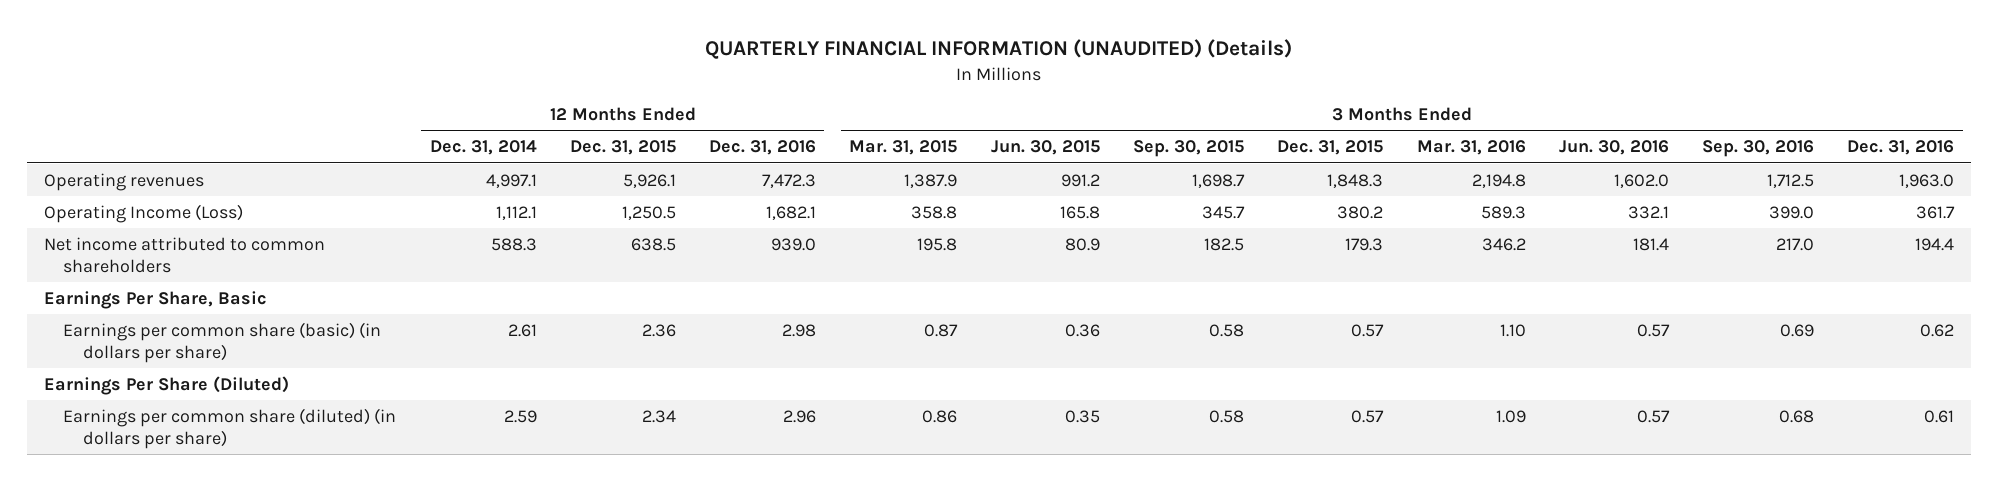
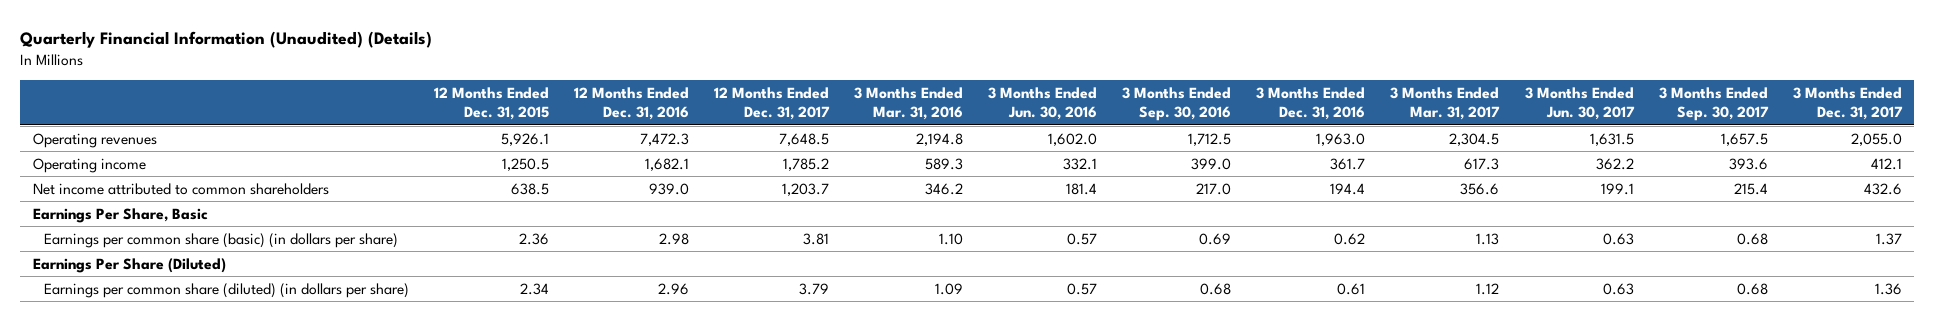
- QUARTERLY FINANCIAL INFORMATION (UNAUDITED) (Details)
+ Quarterly Financial Information (Unaudited) (Details)
- | 12 Months Ended Dec. 31, 2014 | 12 Months Ended Dec. 31, 2015 | 12 Months Ended Dec. 31, 2016 | 3 Months Ended Mar. 31, 2015 | 3 Months Ended Jun. 30, 2015 | 3 Months Ended Sep. 30, 2015 | 3 Months Ended Dec. 31, 2015 | 3 Months Ended Mar. 31, 2016 | 3 Months Ended Jun. 30, 2016 | 3 Months Ended Sep. 30, 2016 | 3 Months Ended Dec. 31, 2016
+ | 12 Months Ended Dec. 31, 2015 | 12 Months Ended Dec. 31, 2016 | 12 Months Ended Dec. 31, 2017 | 3 Months Ended Mar. 31, 2016 | 3 Months Ended Jun. 30, 2016 | 3 Months Ended Sep. 30, 2016 | 3 Months Ended Dec. 31, 2016 | 3 Months Ended Mar. 31, 2017 | 3 Months Ended Jun. 30, 2017 | 3 Months Ended Sep. 30, 2017 | 3 Months Ended Dec. 31, 2017
- Operating Income (Loss) | 1,112.1 | 1,250.5 | 1,682.1 | 358.8 | 165.8 | 345.7 | 380.2 | 589.3 | 332.1 | 399.0 | 361.7
+ Operating income | 1,250.5 | 1,682.1 | 1,785.2 | 589.3 | 332.1 | 399.0 | 361.7 | 617.3 | 362.2 | 393.6 | 412.1

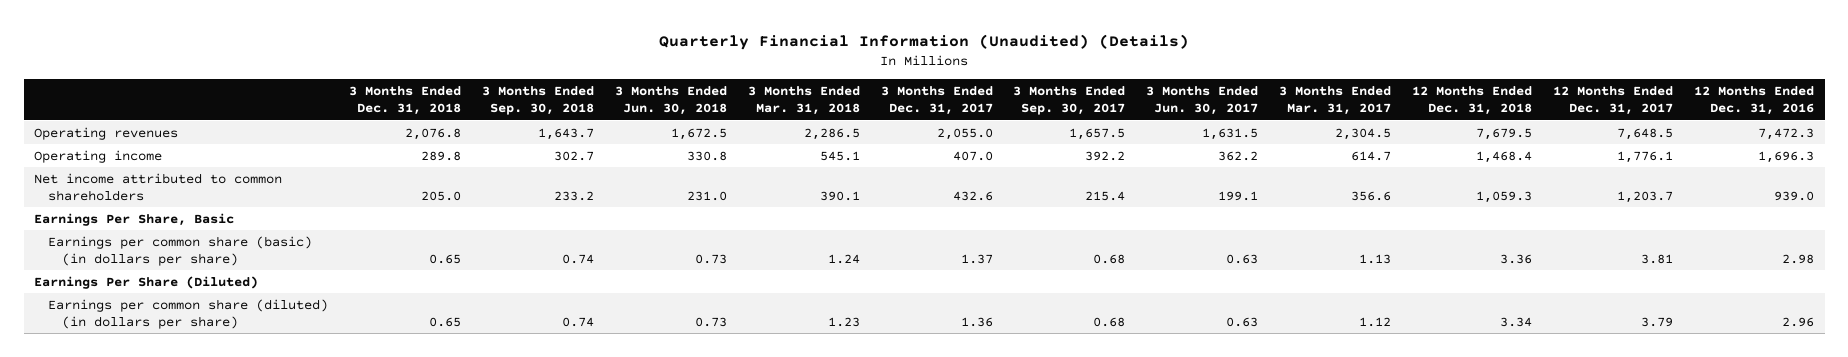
- | 12 Months Ended Dec. 31, 2015 | 12 Months Ended Dec. 31, 2016 | 12 Months Ended Dec. 31, 2017 | 3 Months Ended Mar. 31, 2016 | 3 Months Ended Jun. 30, 2016 | 3 Months Ended Sep. 30, 2016 | 3 Months Ended Dec. 31, 2016 | 3 Months Ended Mar. 31, 2017 | 3 Months Ended Jun. 30, 2017 | 3 Months Ended Sep. 30, 2017 | 3 Months Ended Dec. 31, 2017
+ | 3 Months Ended Dec. 31, 2018 | 3 Months Ended Sep. 30, 2018 | 3 Months Ended Jun. 30, 2018 | 3 Months Ended Mar. 31, 2018 | 3 Months Ended Dec. 31, 2017 | 3 Months Ended Sep. 30, 2017 | 3 Months Ended Jun. 30, 2017 | 3 Months Ended Mar. 31, 2017 | 12 Months Ended Dec. 31, 2018 | 12 Months Ended Dec. 31, 2017 | 12 Months Ended Dec. 31, 2016
- Operating income | 1,250.5 | 1,682.1 | 1,785.2 | 589.3 | 332.1 | 399.0 | 361.7 | 617.3 | 362.2 | 393.6 | 412.1
+ Operating income | 289.8 | 302.7 | 330.8 | 545.1 | 407.0 | 392.2 | 362.2 | 614.7 | 1,468.4 | 1,776.1 | 1,696.3

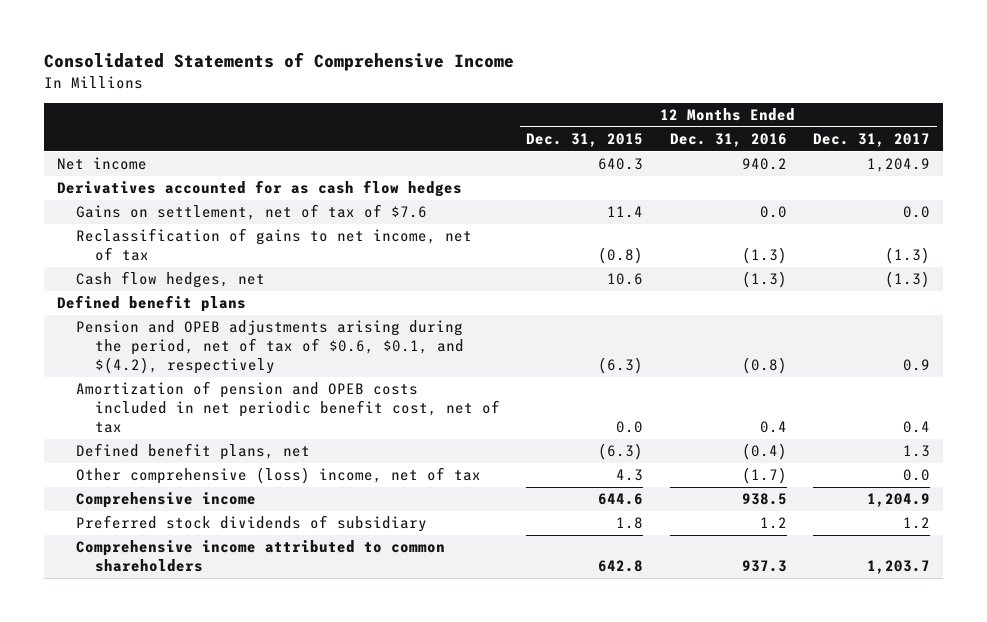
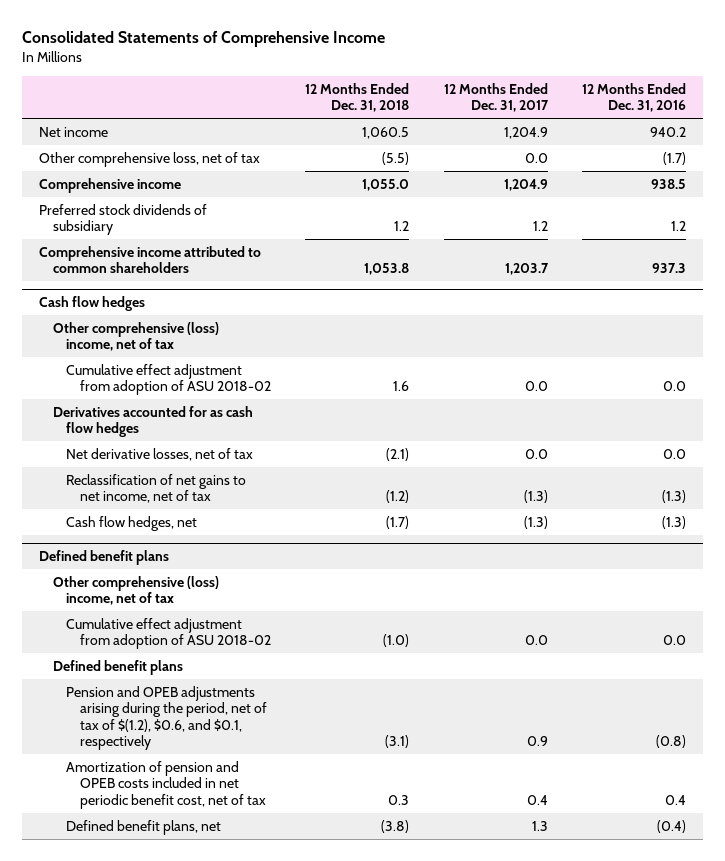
- | 12 Months Ended Dec. 31, 2015 | 12 Months Ended Dec. 31, 2016 | 12 Months Ended Dec. 31, 2017
+ | 12 Months Ended Dec. 31, 2018 | 12 Months Ended Dec. 31, 2017 | 12 Months Ended Dec. 31, 2016
+ Other comprehensive loss, net of tax | (5.5) | 0.0 | (1.7)
moved up: Comprehensive income | 1,055.0 | 1,204.9 | 938.5
moved up: Preferred stock dividends of subsidiary | 1.2 | 1.2 | 1.2
moved up: Comprehensive income attributed to common shareholders | 1,053.8 | 1,203.7 | 937.3
+ Cash flow hedges
+ Other comprehensive (loss) income, net of tax
+ Cumulative effect adjustment from adoption of ASU 2018-02 | 1.6 | 0.0 | 0.0
- Gains on settlement, net of tax of $7.6 | 11.4 | 0.0 | 0.0
- Reclassification of gains to net income, net of tax | (0.8) | (1.3) | (1.3)
+ Net derivative losses, net of tax | (2.1) | 0.0 | 0.0
+ Reclassification of net gains to net income, net of tax | (1.2) | (1.3) | (1.3)
+ Defined benefit plans
+ Other comprehensive (loss) income, net of tax
+ Cumulative effect adjustment from adoption of ASU 2018-02 | (1.0) | 0.0 | 0.0
- Pension and OPEB adjustments arising during the period, net of tax of $0.6, $0.1, and $(4.2), respectively | (6.3) | (0.8) | 0.9
+ Pension and OPEB adjustments arising during the period, net of tax of $(1.2), $0.6, and $0.1, respectively | (3.1) | 0.9 | (0.8)
- Other comprehensive (loss) income, net of tax | 4.3 | (1.7) | 0.0

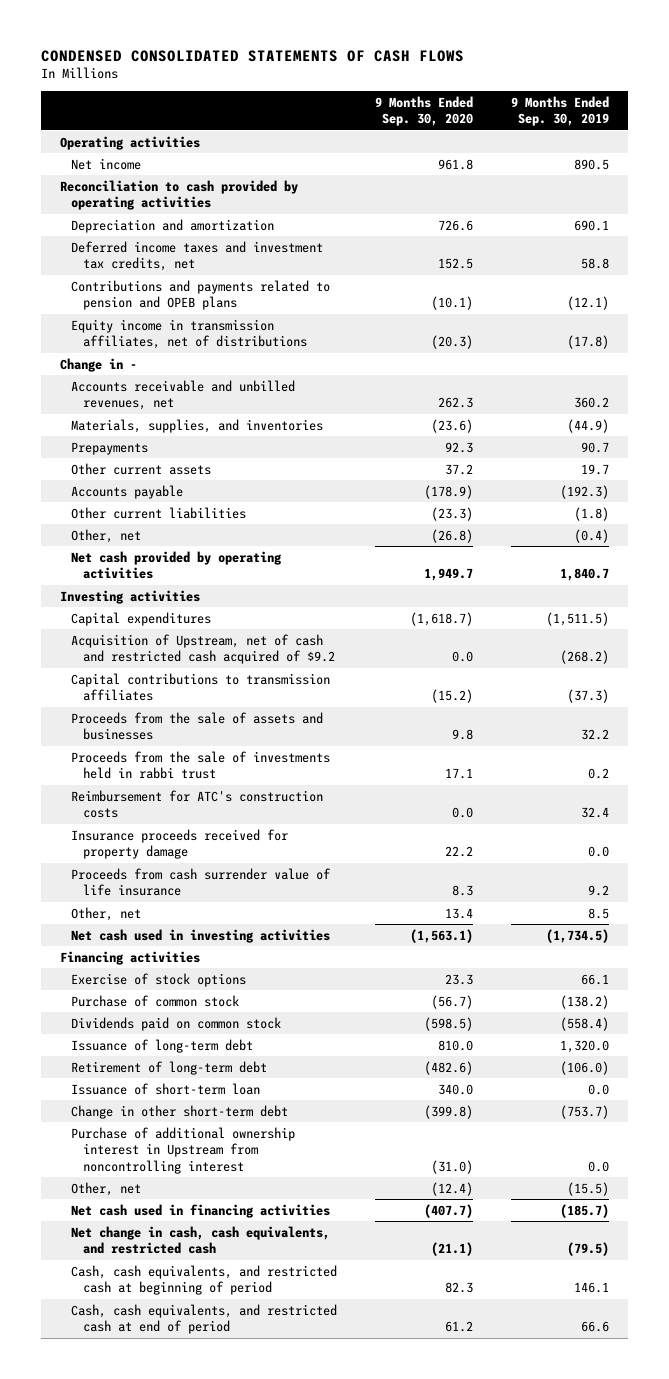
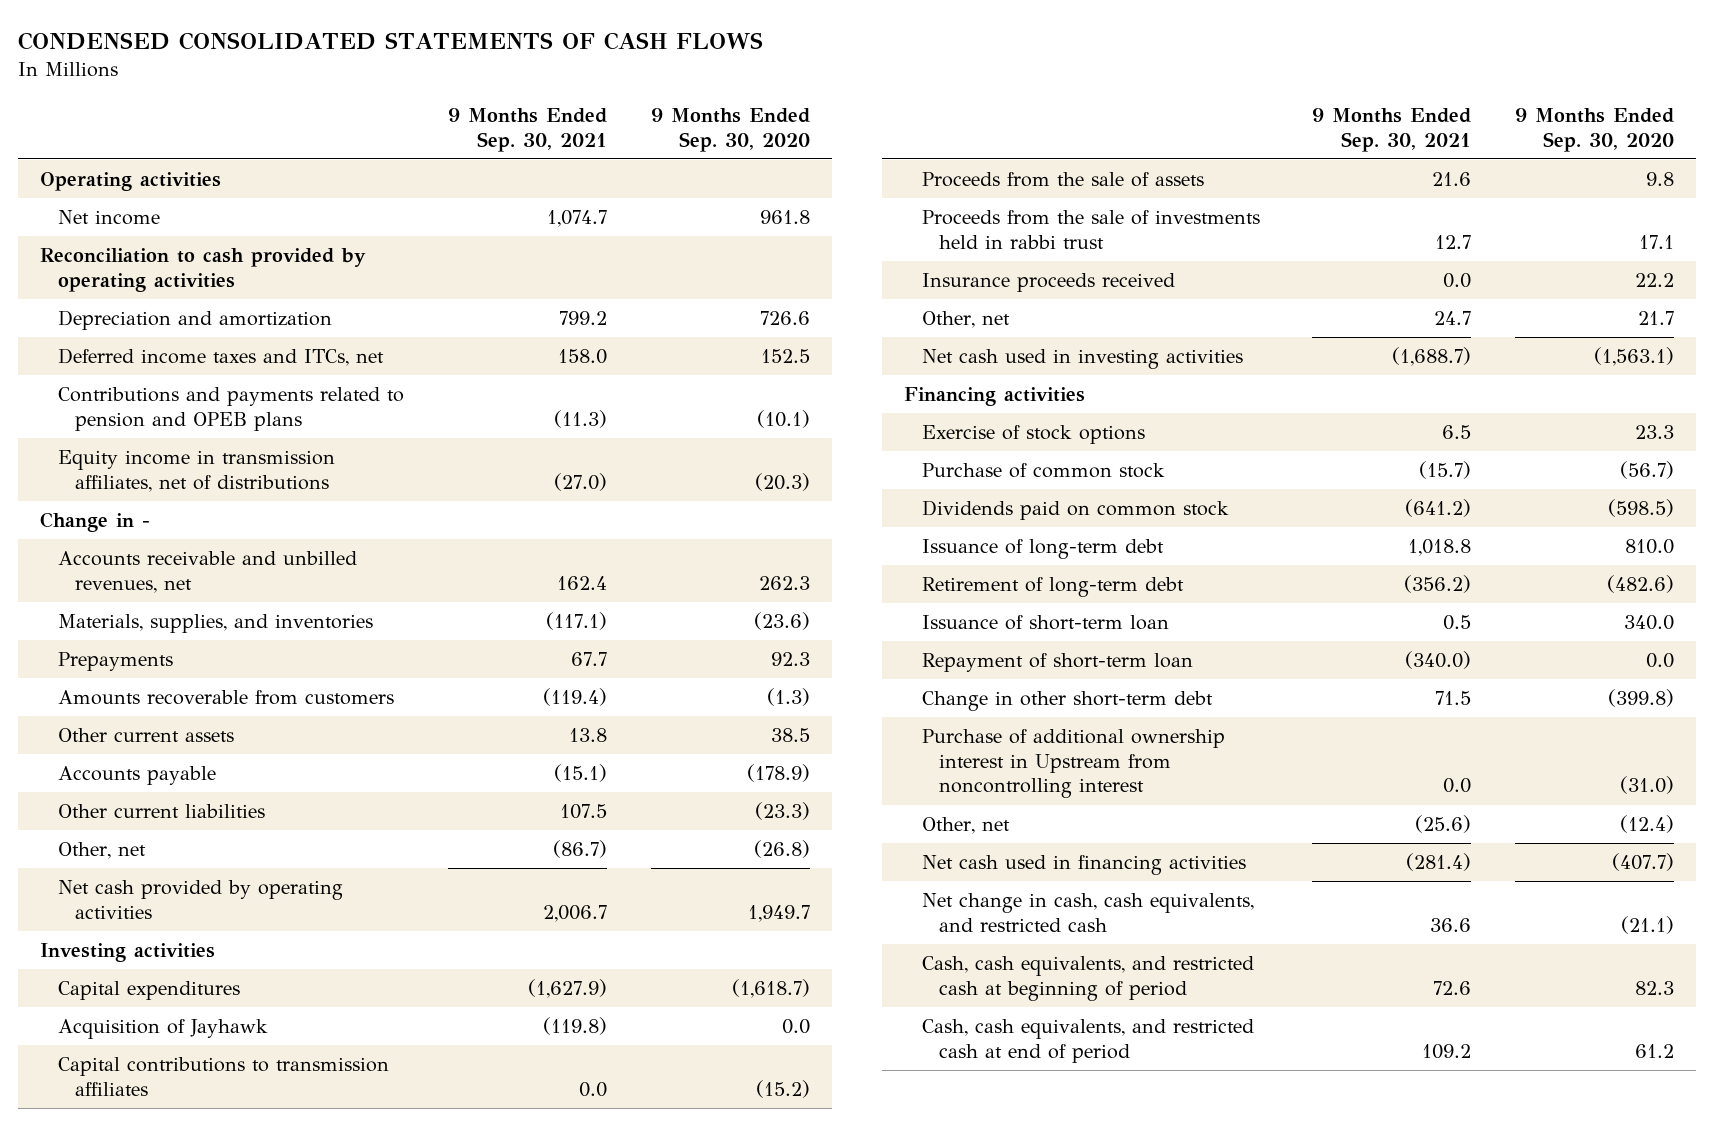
- | 9 Months Ended Sep. 30, 2020 | 9 Months Ended Sep. 30, 2019
+ | 9 Months Ended Sep. 30, 2021 | 9 Months Ended Sep. 30, 2020
- Deferred income taxes and investment tax credits, net | 152.5 | 58.8
+ Deferred income taxes and ITCs, net | 158.0 | 152.5
- Other current assets | 37.2 | 19.7
+ Amounts recoverable from customers | (119.4) | (1.3)
+ Other current assets | 13.8 | 38.5
- Acquisition of Upstream, net of cash and restricted cash acquired of $9.2 | 0.0 | (268.2)
+ Acquisition of Jayhawk | (119.8) | 0.0
- Proceeds from the sale of assets and businesses | 9.8 | 32.2
+ Proceeds from the sale of assets | 21.6 | 9.8
- Reimbursement for ATC's construction costs | 0.0 | 32.4
- Insurance proceeds received for property damage | 22.2 | 0.0
- Proceeds from cash surrender value of life insurance | 8.3 | 9.2
- Other, net | 13.4 | 8.5
+ Insurance proceeds received | 0.0 | 22.2
+ Other, net | 24.7 | 21.7
+ Repayment of short-term loan | (340.0) | 0.0

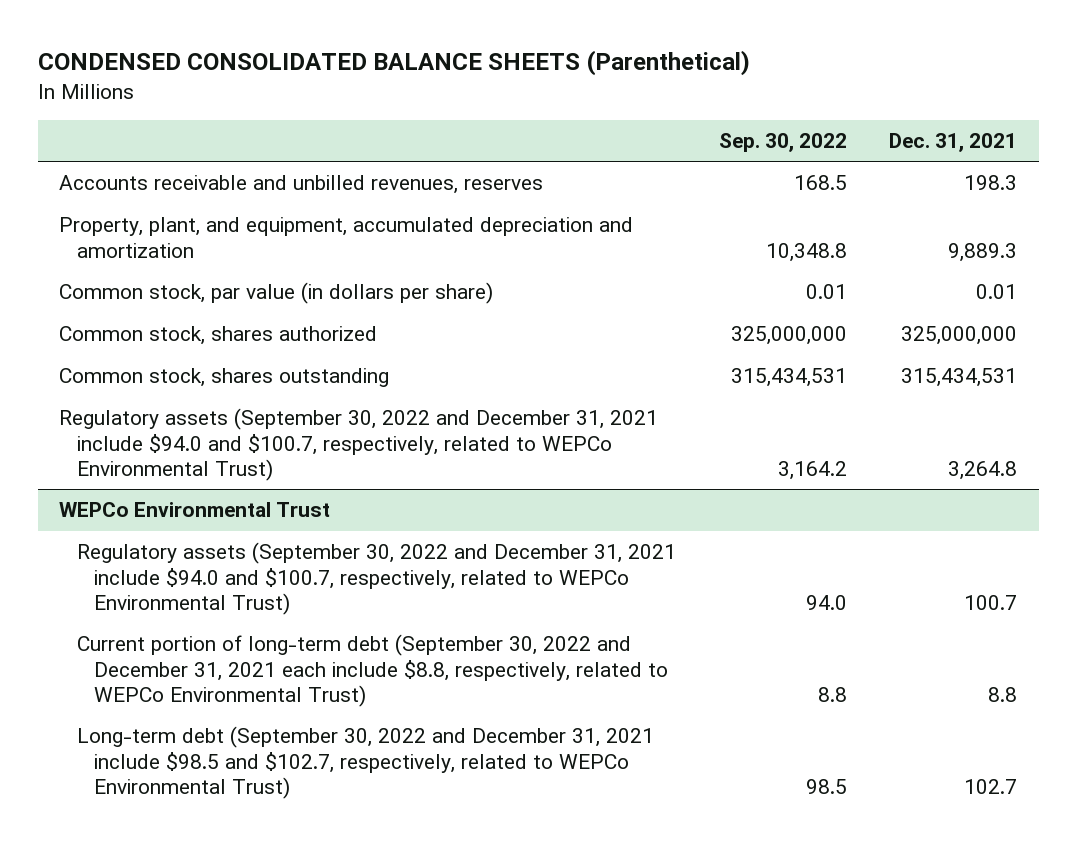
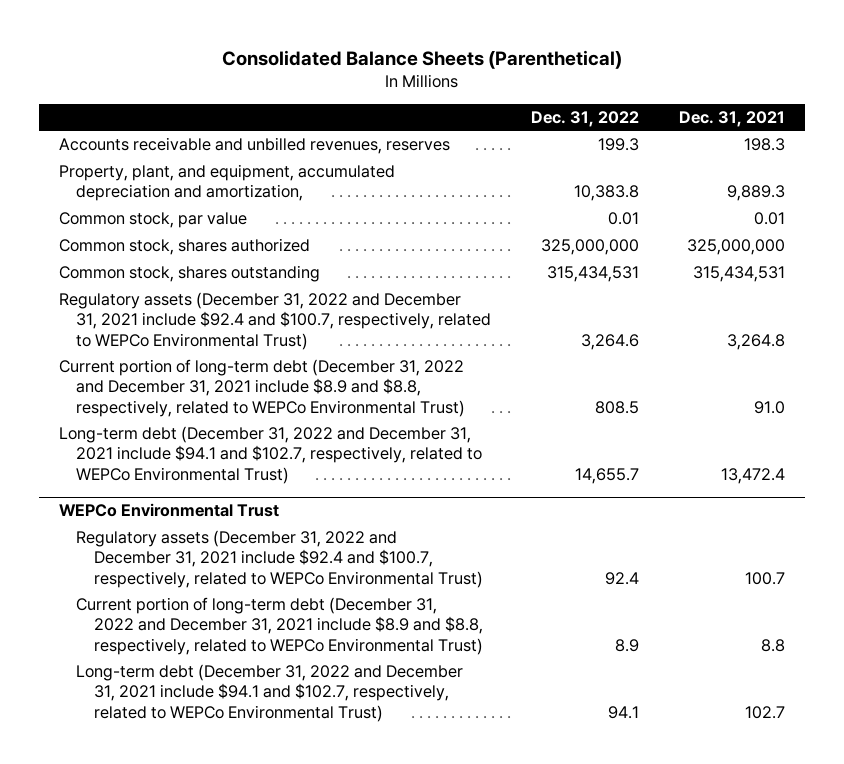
- CONDENSED CONSOLIDATED BALANCE SHEETS (Parenthetical)
+ Consolidated Balance Sheets (Parenthetical)
- | Sep. 30, 2022 | Dec. 31, 2021
+ | Dec. 31, 2022 | Dec. 31, 2021
- Property, plant, and equipment, accumulated depreciation and amortization | 10,348.8 | 9,889.3
- Common stock, par value (in dollars per share) | 0.01 | 0.01
+ Property, plant, and equipment, accumulated depreciation and amortization, | 10,383.8 | 9,889.3
+ Common stock, par value | 0.01 | 0.01
- Regulatory assets (September 30, 2022 and December 31, 2021 include $94.0 and $100.7, respectively, related to WEPCo Environmental Trust) | 3,164.2 | 3,264.8
+ Regulatory assets (December 31, 2022 and December 31, 2021 include $92.4 and $100.7, respectively, related to WEPCo Environmental Trust) | 3,264.6 | 3,264.8
+ Current portion of long-term debt (December 31, 2022 and December 31, 2021 include $8.9 and $8.8, respectively, related to WEPCo Environmental Trust) | 808.5 | 91.0
+ Long-term debt (December 31, 2022 and December 31, 2021 include $94.1 and $102.7, respectively, related to WEPCo Environmental Trust) | 14,655.7 | 13,472.4
@ WEPCo Environmental Trust
- Regulatory assets (September 30, 2022 and December 31, 2021 include $94.0 and $100.7, respectively, related to WEPCo Environmental Trust) | 94.0 | 100.7
- Current portion of long-term debt (September 30, 2022 and December 31, 2021 each include $8.8, respectively, related to WEPCo Environmental Trust) | 8.8 | 8.8
- Long-term debt (September 30, 2022 and December 31, 2021 include $98.5 and $102.7, respectively, related to WEPCo Environmental Trust) | 98.5 | 102.7
+ Regulatory assets (December 31, 2022 and December 31, 2021 include $92.4 and $100.7, respectively, related to WEPCo Environmental Trust) | 92.4 | 100.7
+ Current portion of long-term debt (December 31, 2022 and December 31, 2021 include $8.9 and $8.8, respectively, related to WEPCo Environmental Trust) | 8.9 | 8.8
+ Long-term debt (December 31, 2022 and December 31, 2021 include $94.1 and $102.7, respectively, related to WEPCo Environmental Trust) | 94.1 | 102.7

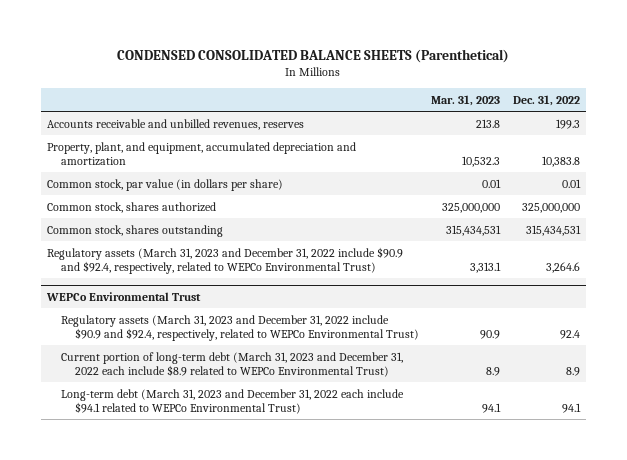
- Consolidated Balance Sheets (Parenthetical)
+ CONDENSED CONSOLIDATED BALANCE SHEETS (Parenthetical)
- | Dec. 31, 2022 | Dec. 31, 2021
+ | Mar. 31, 2023 | Dec. 31, 2022
- Property, plant, and equipment, accumulated depreciation and amortization, | 10,383.8 | 9,889.3
- Common stock, par value | 0.01 | 0.01
+ Property, plant, and equipment, accumulated depreciation and amortization | 10,532.3 | 10,383.8
+ Common stock, par value (in dollars per share) | 0.01 | 0.01
- Regulatory assets (December 31, 2022 and December 31, 2021 include $92.4 and $100.7, respectively, related to WEPCo Environmental Trust) | 3,264.6 | 3,264.8
- Current portion of long-term debt (December 31, 2022 and December 31, 2021 include $8.9 and $8.8, respectively, related to WEPCo Environmental Trust) | 808.5 | 91.0
- Long-term debt (December 31, 2022 and December 31, 2021 include $94.1 and $102.7, respectively, related to WEPCo Environmental Trust) | 14,655.7 | 13,472.4
+ Regulatory assets (March 31, 2023 and December 31, 2022 include $90.9 and $92.4, respectively, related to WEPCo Environmental Trust) | 3,313.1 | 3,264.6
@ WEPCo Environmental Trust
- Regulatory assets (December 31, 2022 and December 31, 2021 include $92.4 and $100.7, respectively, related to WEPCo Environmental Trust) | 92.4 | 100.7
- Current portion of long-term debt (December 31, 2022 and December 31, 2021 include $8.9 and $8.8, respectively, related to WEPCo Environmental Trust) | 8.9 | 8.8
- Long-term debt (December 31, 2022 and December 31, 2021 include $94.1 and $102.7, respectively, related to WEPCo Environmental Trust) | 94.1 | 102.7
+ Regulatory assets (March 31, 2023 and December 31, 2022 include $90.9 and $92.4, respectively, related to WEPCo Environmental Trust) | 90.9 | 92.4
+ Current portion of long-term debt (March 31, 2023 and December 31, 2022 each include $8.9 related to WEPCo Environmental Trust) | 8.9 | 8.9
+ Long-term debt (March 31, 2023 and December 31, 2022 each include $94.1 related to WEPCo Environmental Trust) | 94.1 | 94.1

